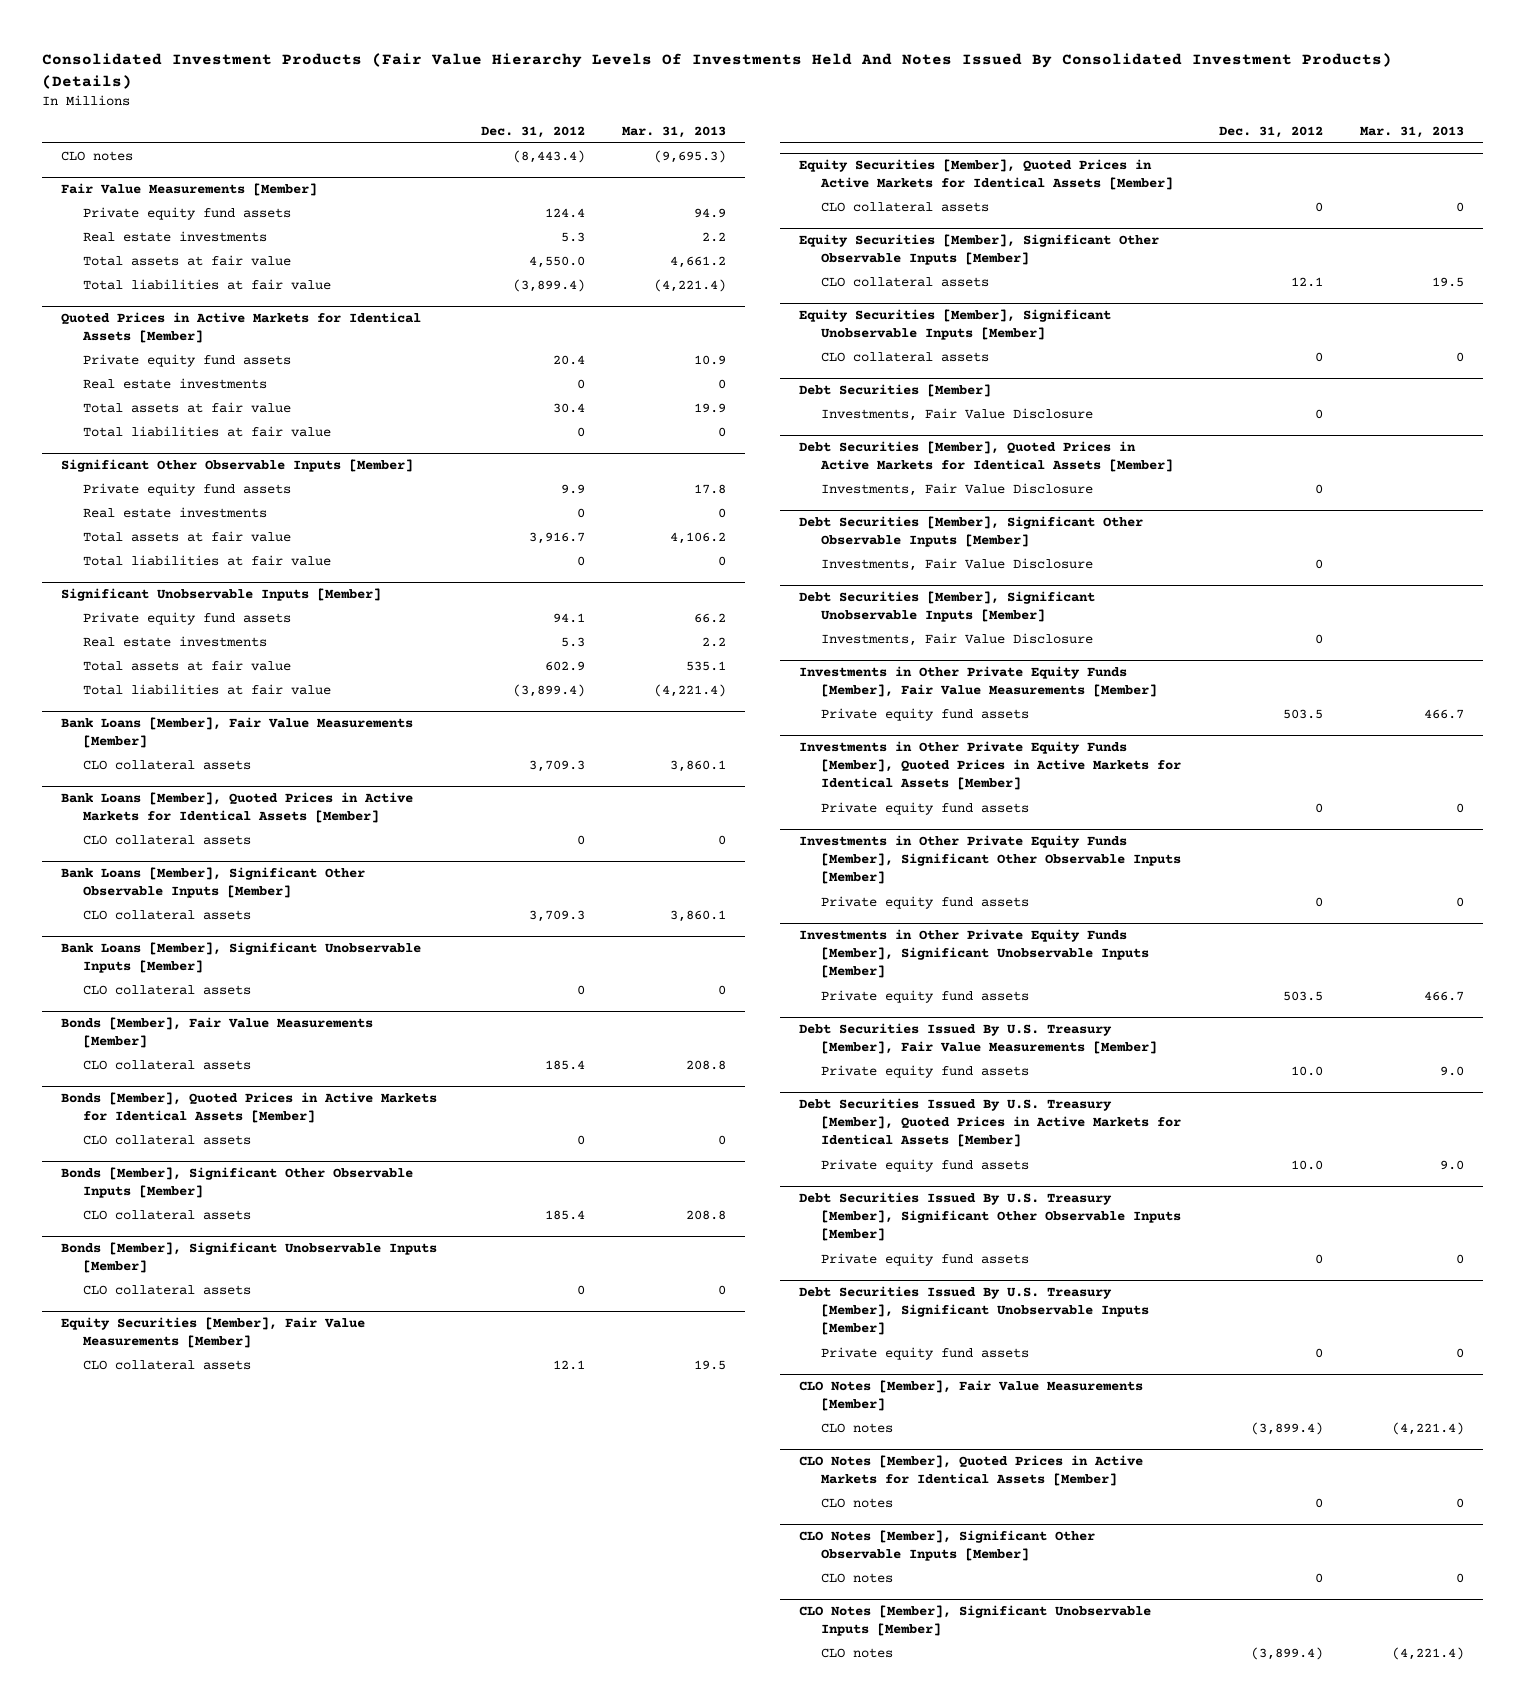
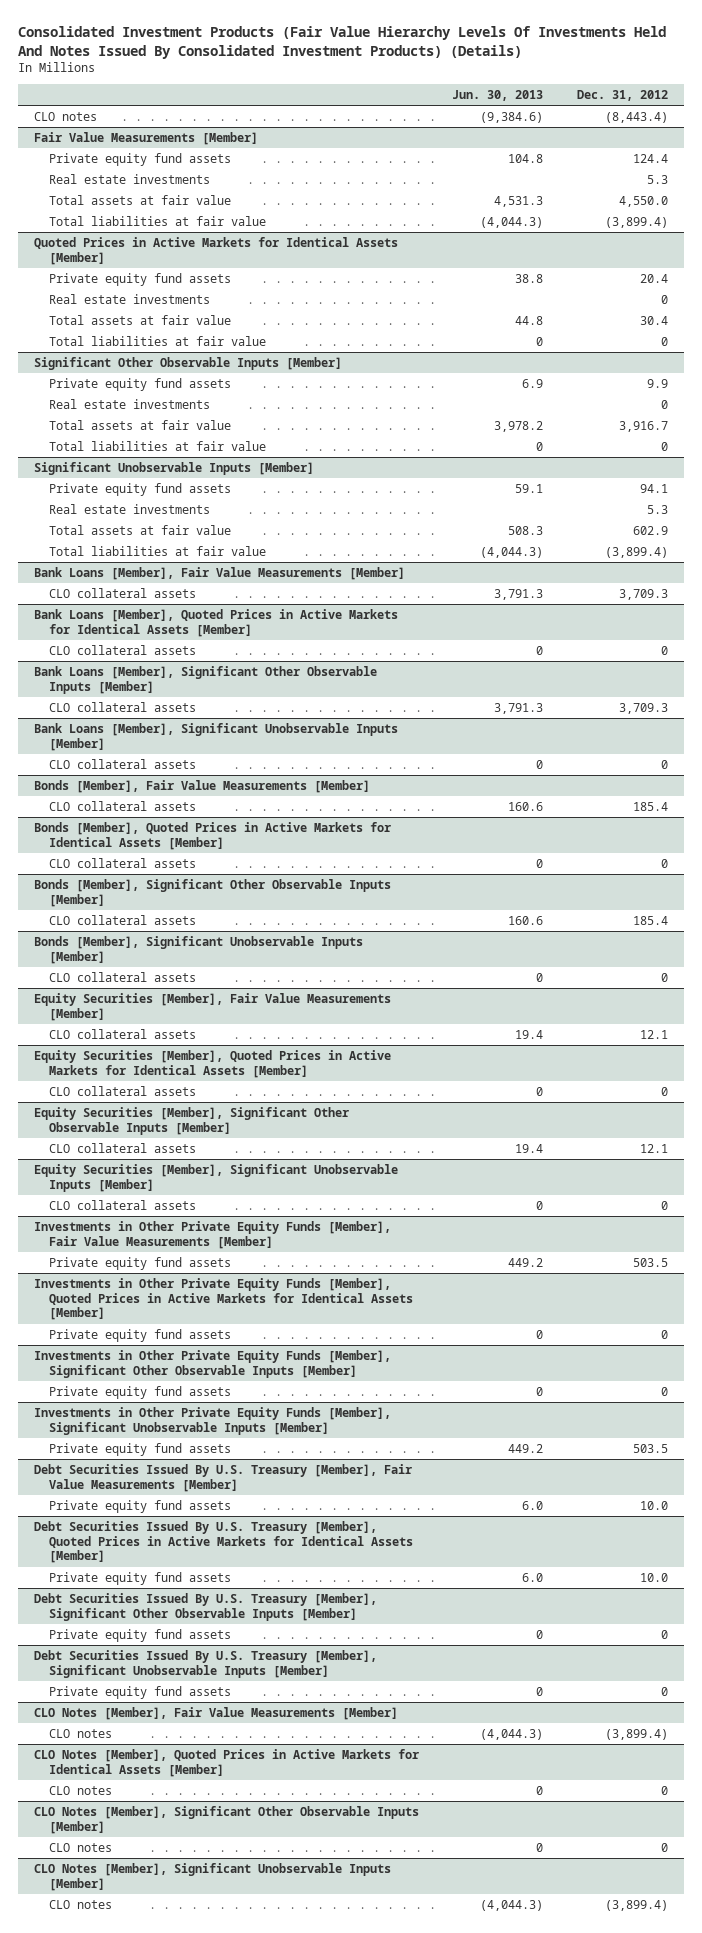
- | Dec. 31, 2012 | Mar. 31, 2013
+ | Jun. 30, 2013 | Dec. 31, 2012
- Debt Securities [Member]
- Investments, Fair Value Disclosure | 0 |
- Debt Securities [Member], Quoted Prices in Active Markets for Identical Assets [Member]
- Investments, Fair Value Disclosure | 0 |
- Debt Securities [Member], Significant Other Observable Inputs [Member]
- Investments, Fair Value Disclosure | 0 |
- Debt Securities [Member], Significant Unobservable Inputs [Member]
- Investments, Fair Value Disclosure | 0 |

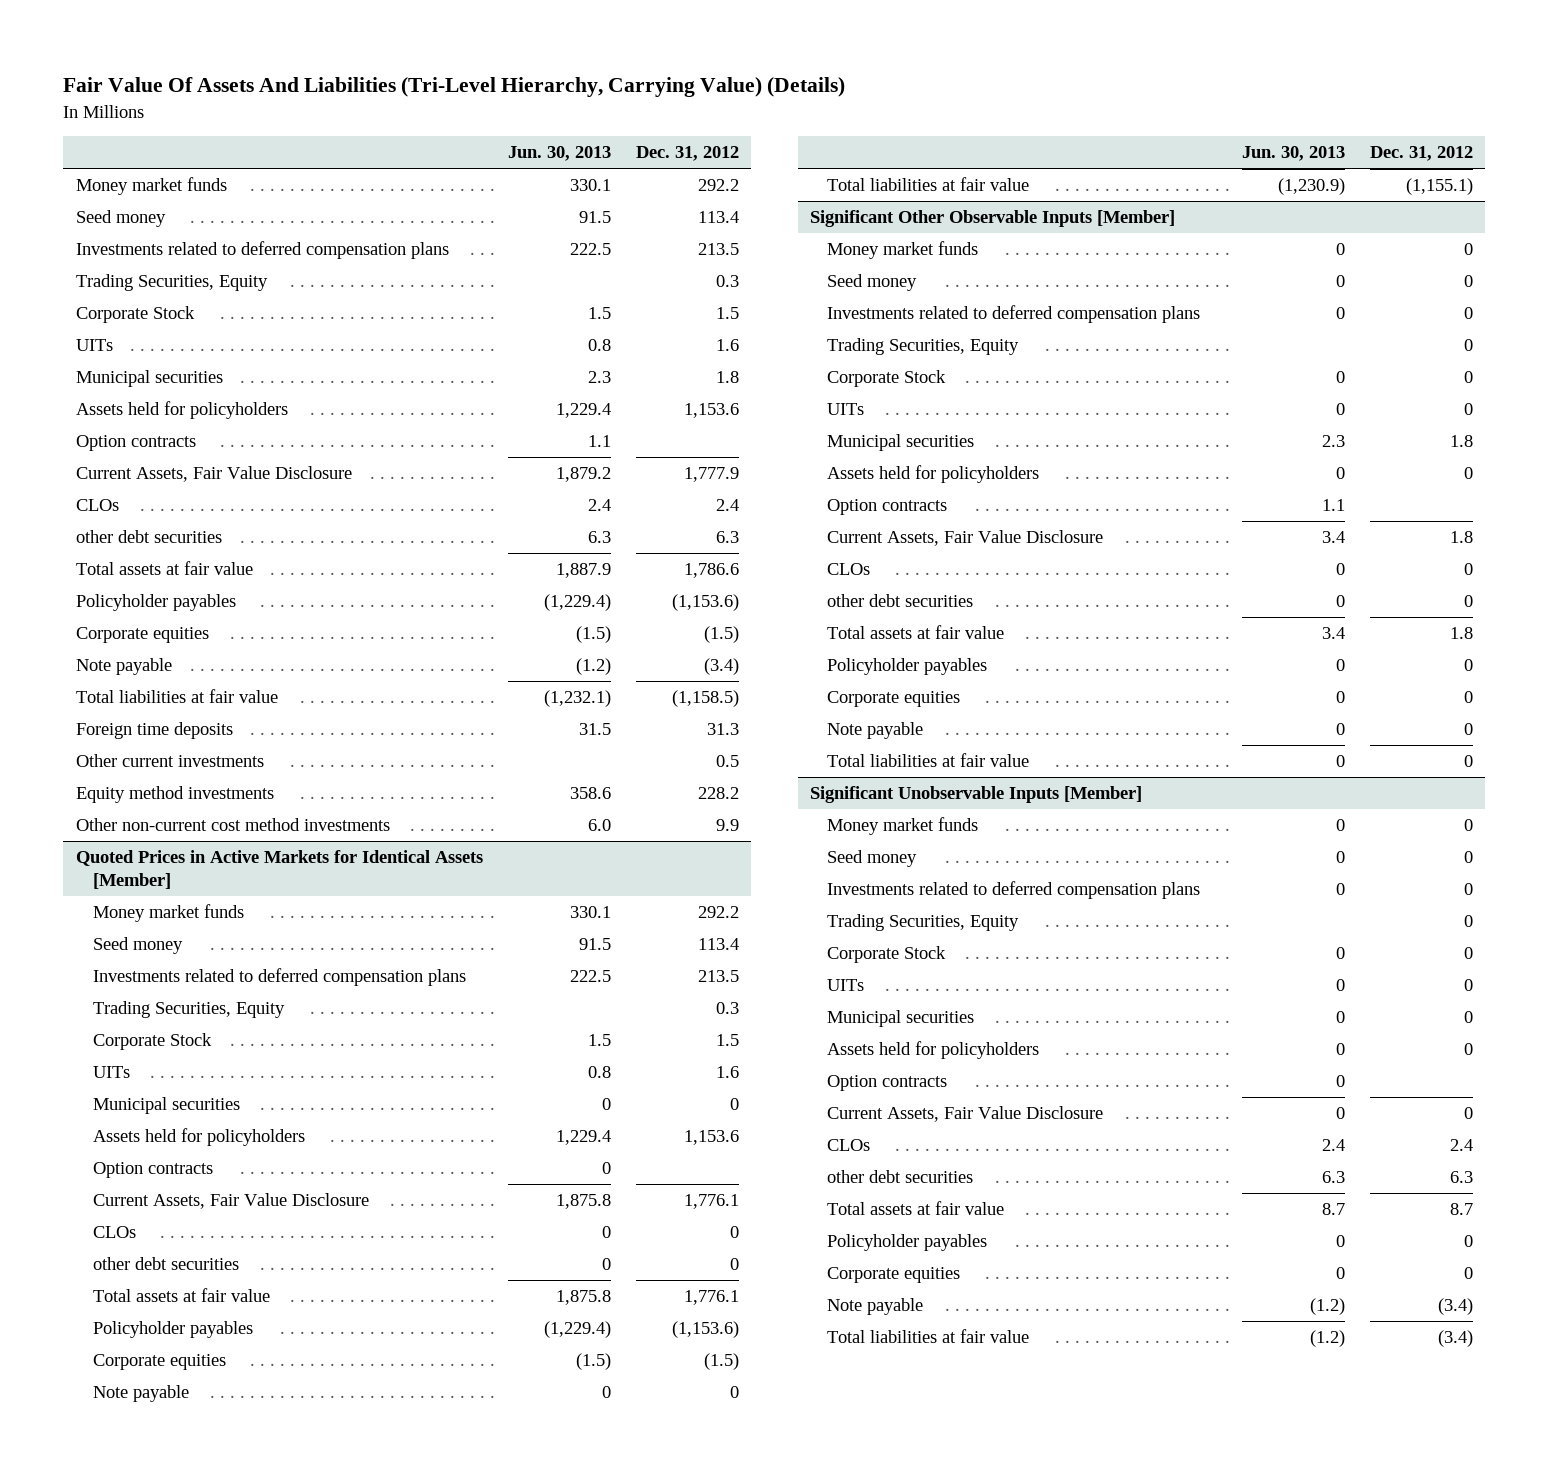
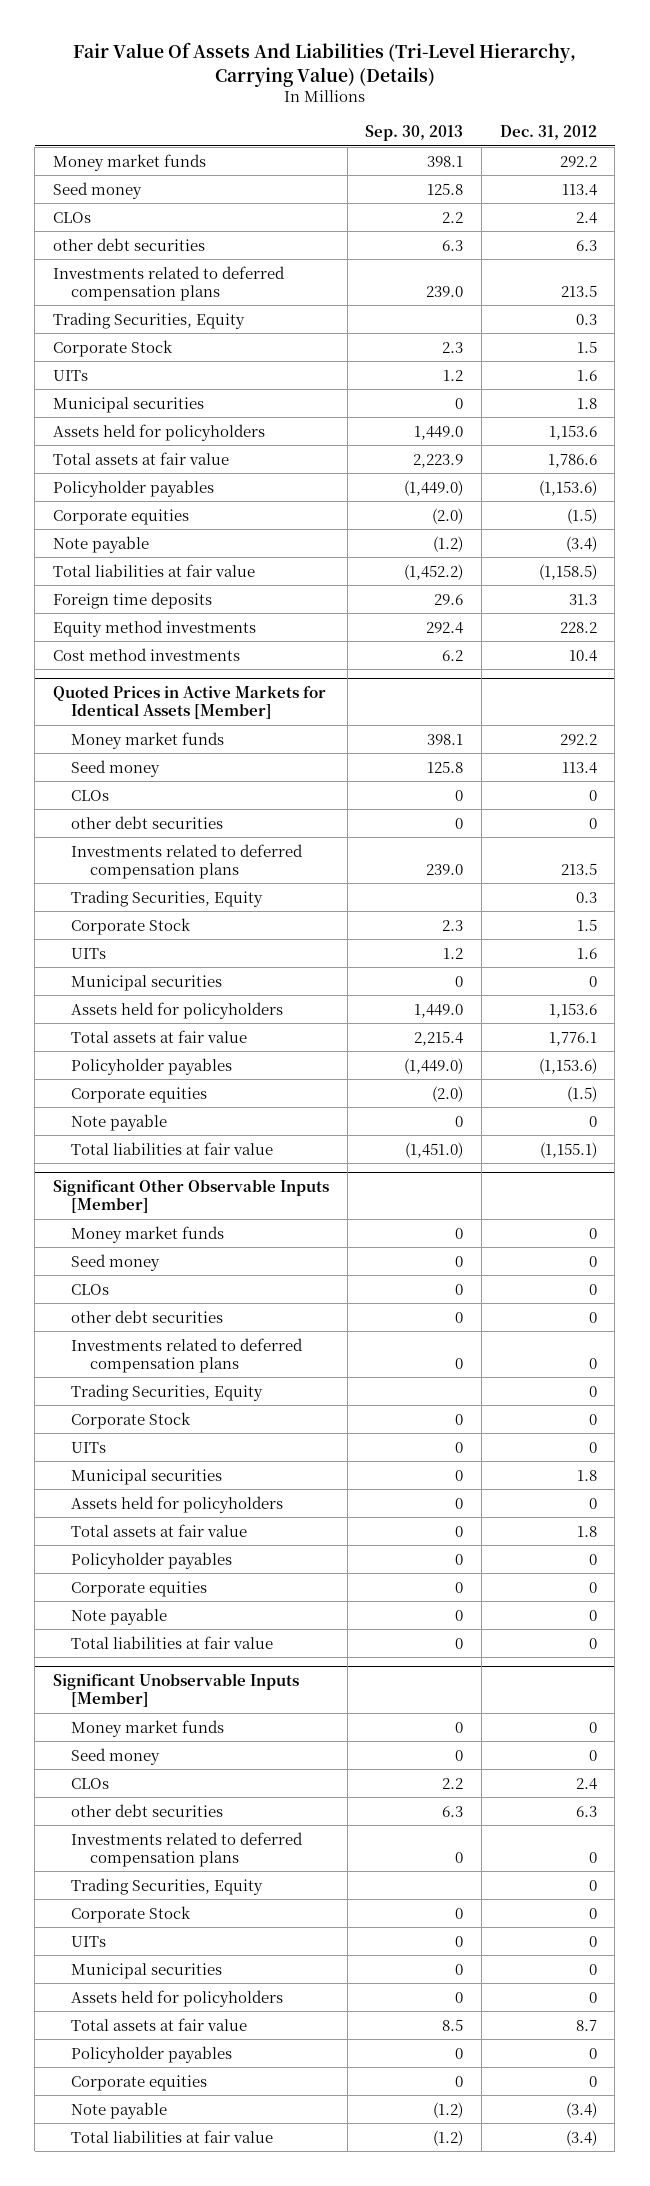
- | Jun. 30, 2013 | Dec. 31, 2012
+ | Sep. 30, 2013 | Dec. 31, 2012
moved up: CLOs | 2.2 | 2.4
moved up: other debt securities | 6.3 | 6.3
- Option contracts | 1.1 |
- Current Assets, Fair Value Disclosure | 1,879.2 | 1,777.9
- Other current investments | | 0.5
- Other non-current cost method investments | 6.0 | 9.9
+ Cost method investments | 6.2 | 10.4
@ Quoted Prices in Active Markets for Identical Assets [Member]
moved up: CLOs | 0 | 0
moved up: other debt securities | 0 | 0
- Option contracts | 0 |
- Current Assets, Fair Value Disclosure | 1,875.8 | 1,776.1
@ Significant Other Observable Inputs [Member]
moved up: CLOs | 0 | 0
moved up: other debt securities | 0 | 0
- Option contracts | 1.1 |
- Current Assets, Fair Value Disclosure | 3.4 | 1.8
@ Significant Unobservable Inputs [Member]
moved up: CLOs | 2.2 | 2.4
moved up: other debt securities | 6.3 | 6.3
- Option contracts | 0 |
- Current Assets, Fair Value Disclosure | 0 | 0

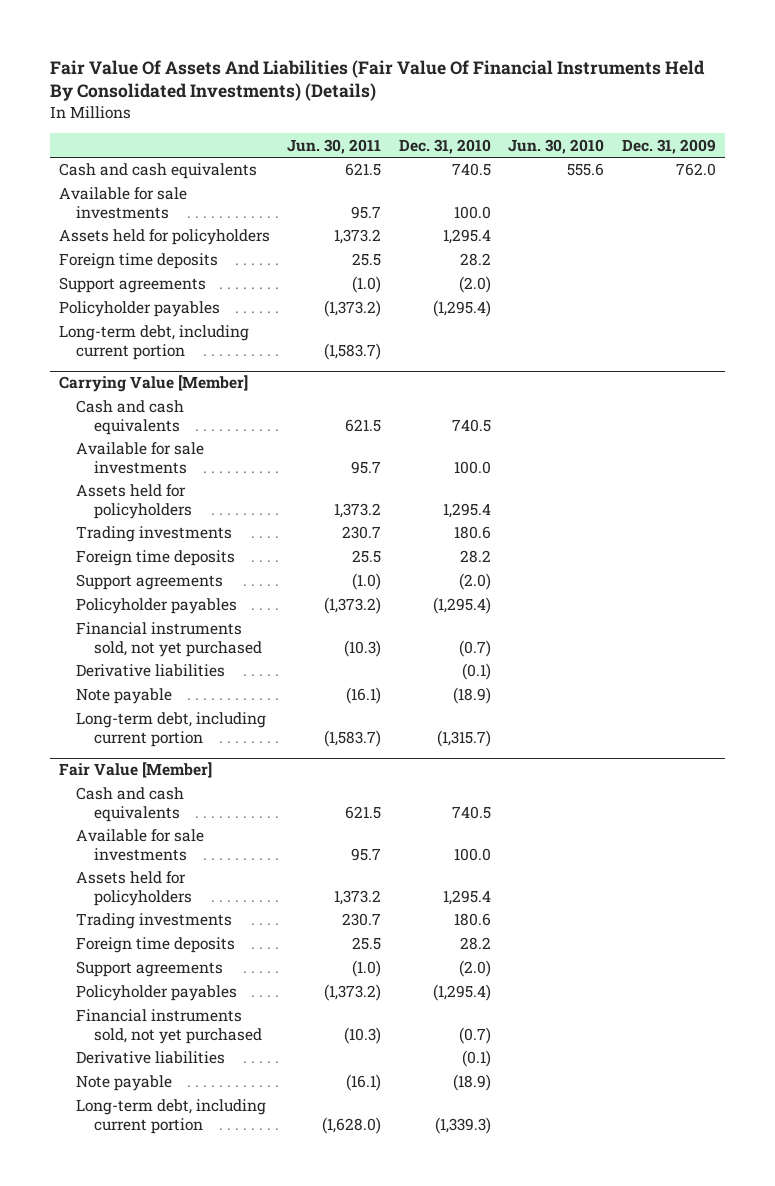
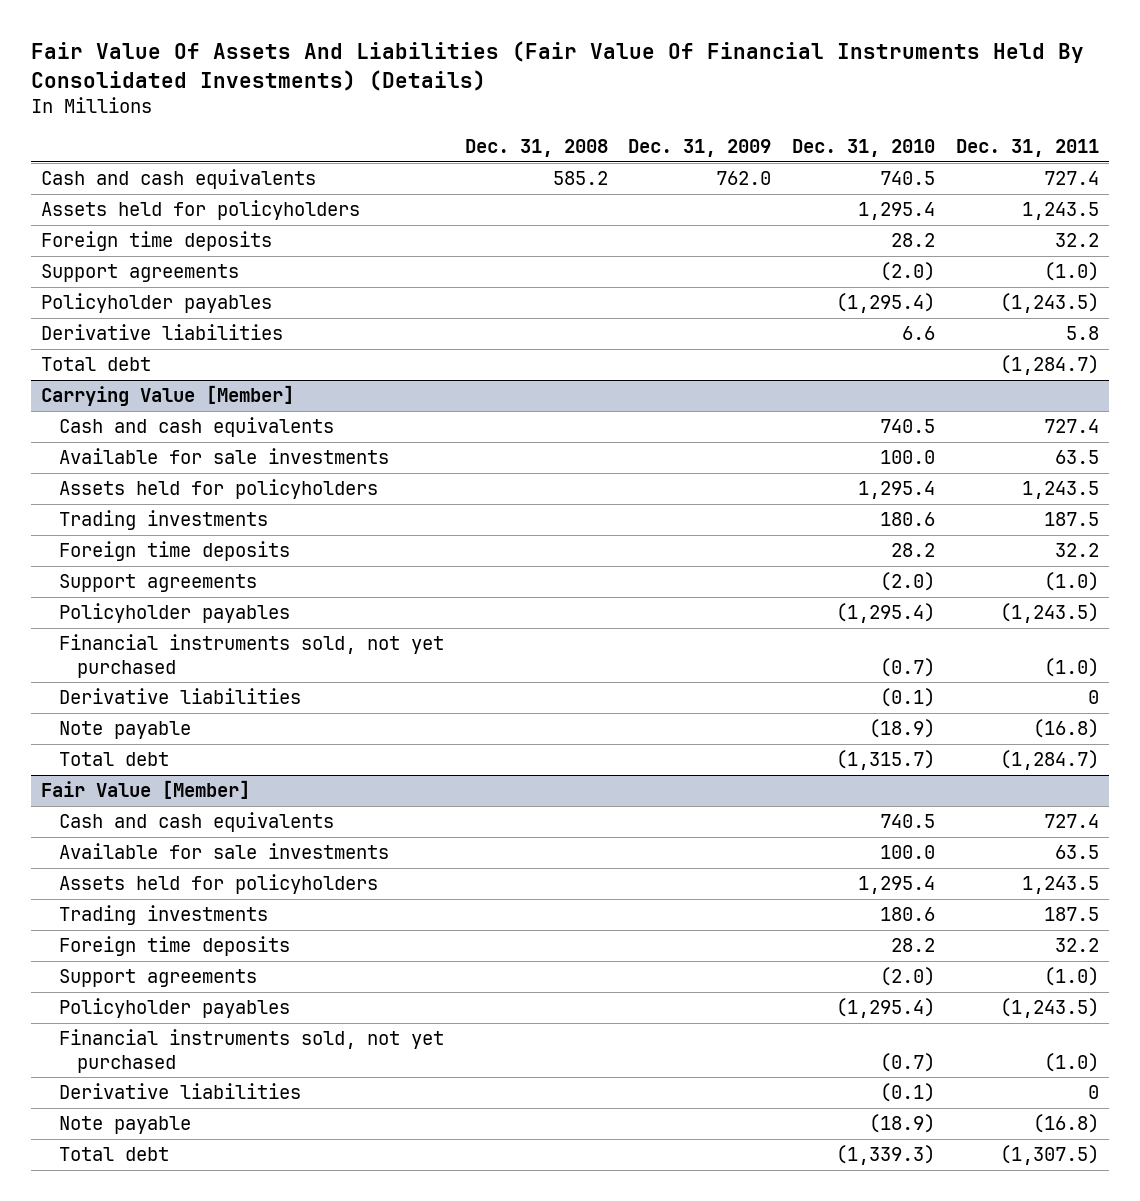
- | Jun. 30, 2011 | Dec. 31, 2010 | Jun. 30, 2010 | Dec. 31, 2009
+ | Dec. 31, 2008 | Dec. 31, 2009 | Dec. 31, 2010 | Dec. 31, 2011
- Available for sale investments | 95.7 | 100.0 | |
- Long-term debt, including current portion | (1,583.7) | | |
+ Derivative liabilities | | | 6.6 | 5.8
+ Total debt | | | | (1,284.7)
@ Carrying Value [Member]
- Long-term debt, including current portion | (1,583.7) | (1,315.7) | |
+ Total debt | | | (1,315.7) | (1,284.7)
@ Fair Value [Member]
- Long-term debt, including current portion | (1,628.0) | (1,339.3) | |
+ Total debt | | | (1,339.3) | (1,307.5)

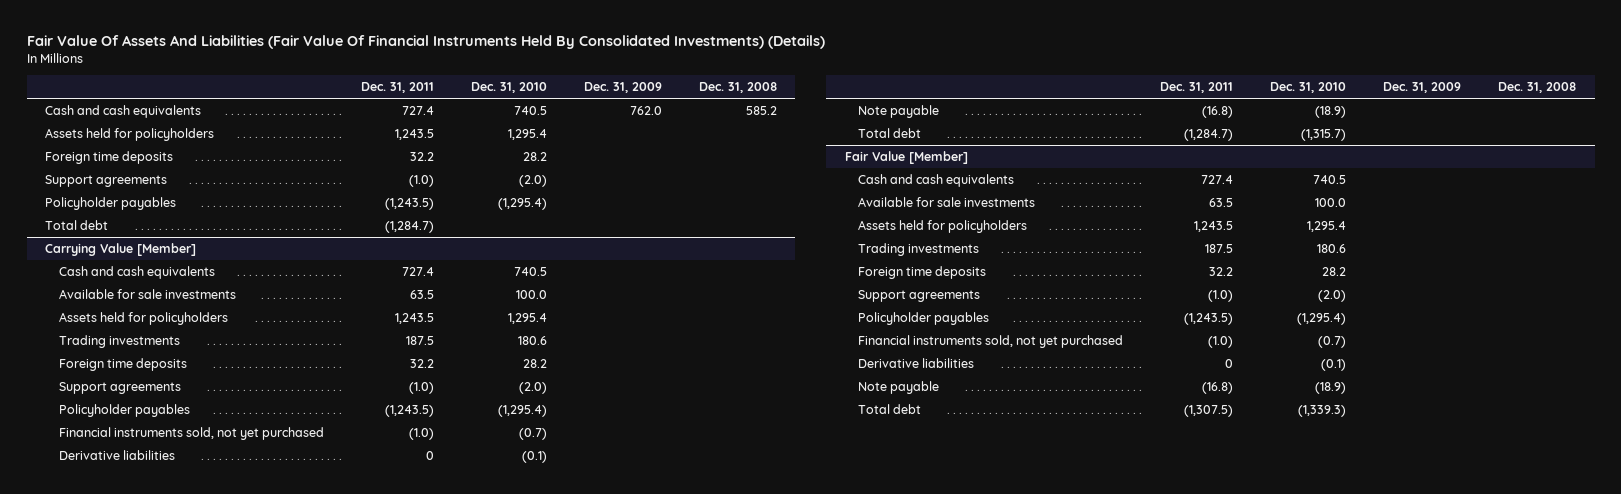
- | Dec. 31, 2008 | Dec. 31, 2009 | Dec. 31, 2010 | Dec. 31, 2011
+ | Dec. 31, 2011 | Dec. 31, 2010 | Dec. 31, 2009 | Dec. 31, 2008
- Derivative liabilities | | | 6.6 | 5.8

